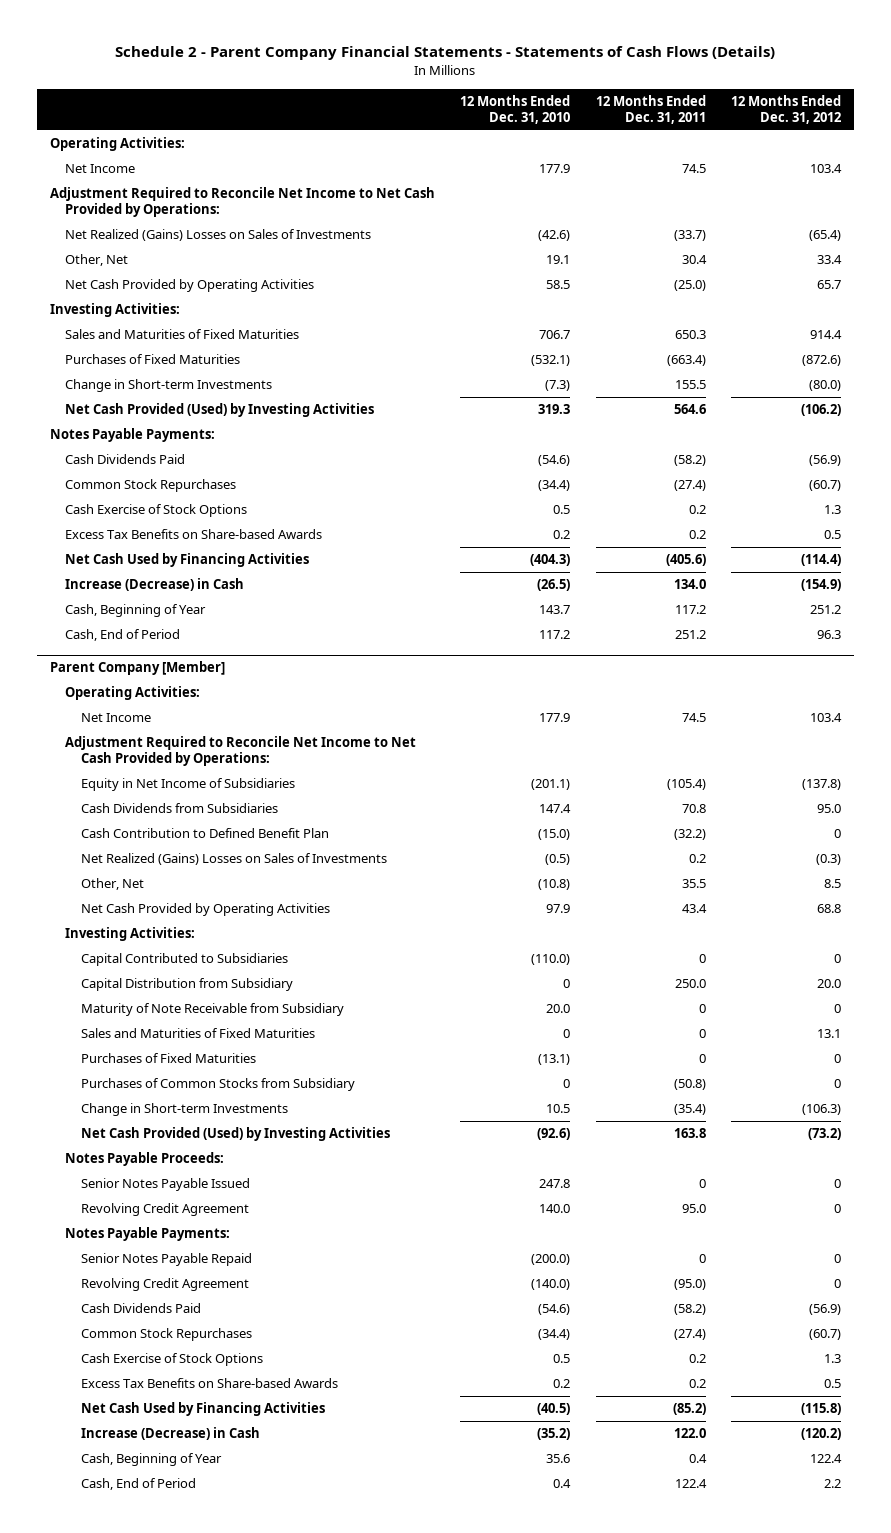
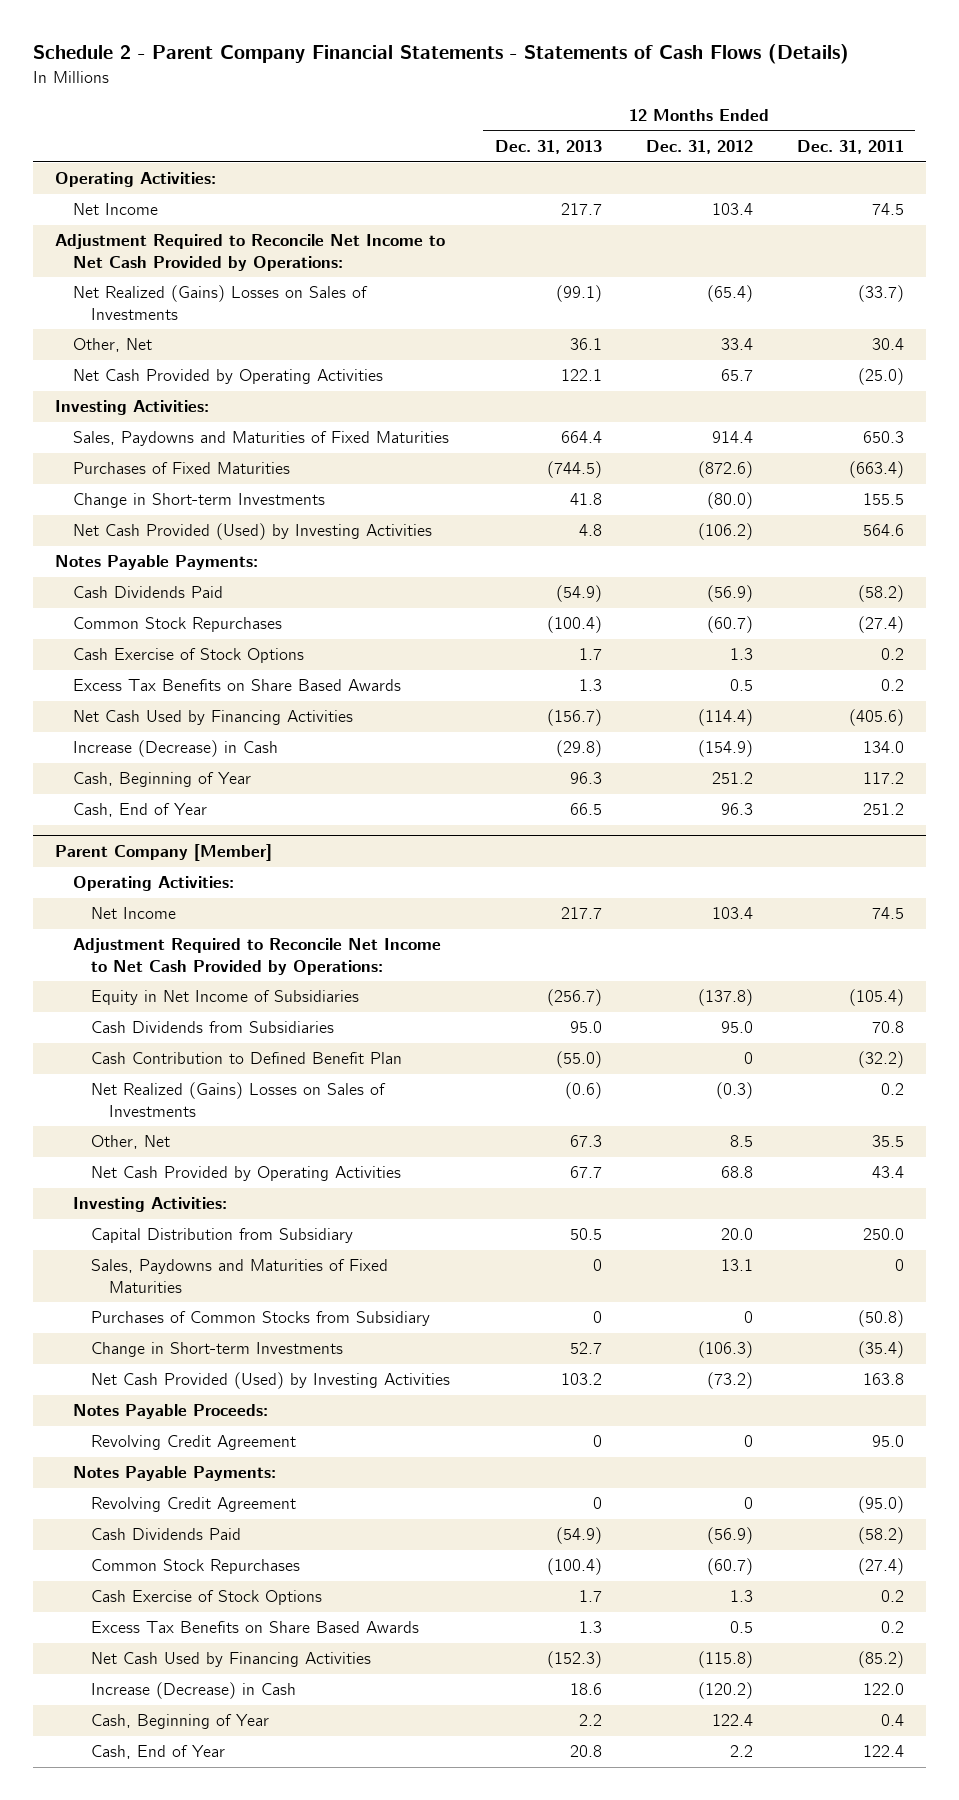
- | 12 Months Ended Dec. 31, 2010 | 12 Months Ended Dec. 31, 2011 | 12 Months Ended Dec. 31, 2012
+ | 12 Months Ended Dec. 31, 2013 | 12 Months Ended Dec. 31, 2012 | 12 Months Ended Dec. 31, 2011
- Sales and Maturities of Fixed Maturities | 706.7 | 650.3 | 914.4
+ Sales, Paydowns and Maturities of Fixed Maturities | 664.4 | 914.4 | 650.3
- Excess Tax Benefits on Share-based Awards | 0.2 | 0.2 | 0.5
+ Excess Tax Benefits on Share Based Awards | 1.3 | 0.5 | 0.2
- Cash, End of Period | 117.2 | 251.2 | 96.3
+ Cash, End of Year | 66.5 | 96.3 | 251.2
@ Parent Company [Member]
- Capital Contributed to Subsidiaries | (110.0) | 0 | 0
- Maturity of Note Receivable from Subsidiary | 20.0 | 0 | 0
- Sales and Maturities of Fixed Maturities | 0 | 0 | 13.1
- Purchases of Fixed Maturities | (13.1) | 0 | 0
+ Sales, Paydowns and Maturities of Fixed Maturities | 0 | 13.1 | 0
- Senior Notes Payable Issued | 247.8 | 0 | 0
- Senior Notes Payable Repaid | (200.0) | 0 | 0
- Excess Tax Benefits on Share-based Awards | 0.2 | 0.2 | 0.5
+ Excess Tax Benefits on Share Based Awards | 1.3 | 0.5 | 0.2
- Cash, End of Period | 0.4 | 122.4 | 2.2
+ Cash, End of Year | 20.8 | 2.2 | 122.4

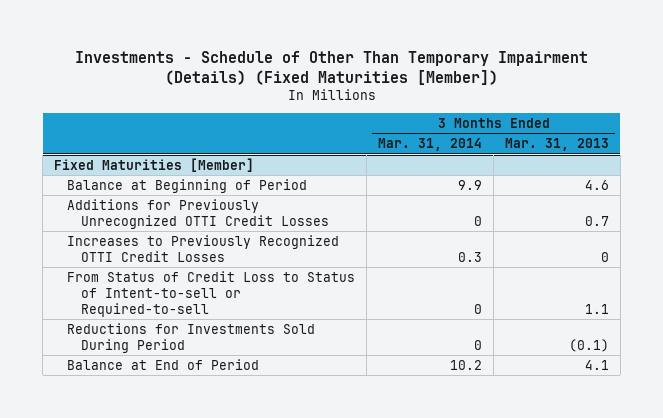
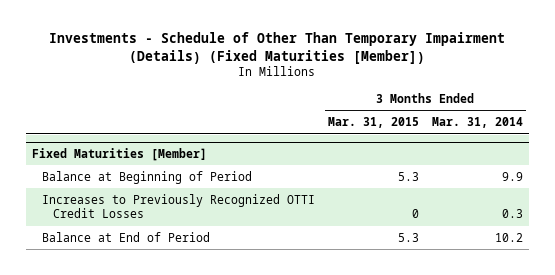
- | 3 Months Ended Mar. 31, 2014 | 3 Months Ended Mar. 31, 2013
+ | 3 Months Ended Mar. 31, 2015 | 3 Months Ended Mar. 31, 2014
@ Fixed Maturities [Member]
- Additions for Previously Unrecognized OTTI Credit Losses | 0 | 0.7
- From Status of Credit Loss to Status of Intent-to-sell or Required-to-sell | 0 | 1.1
- Reductions for Investments Sold During Period | 0 | (0.1)

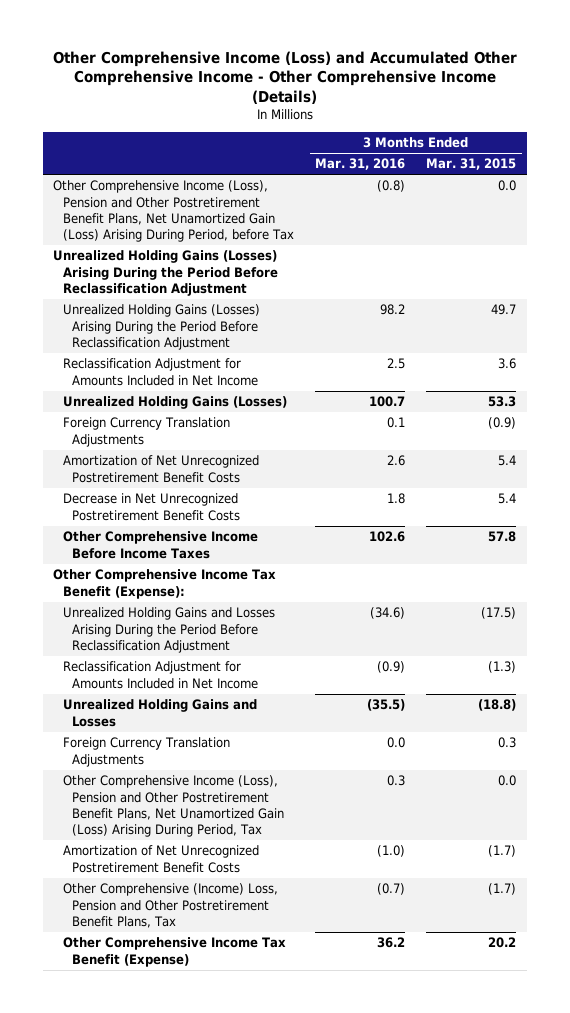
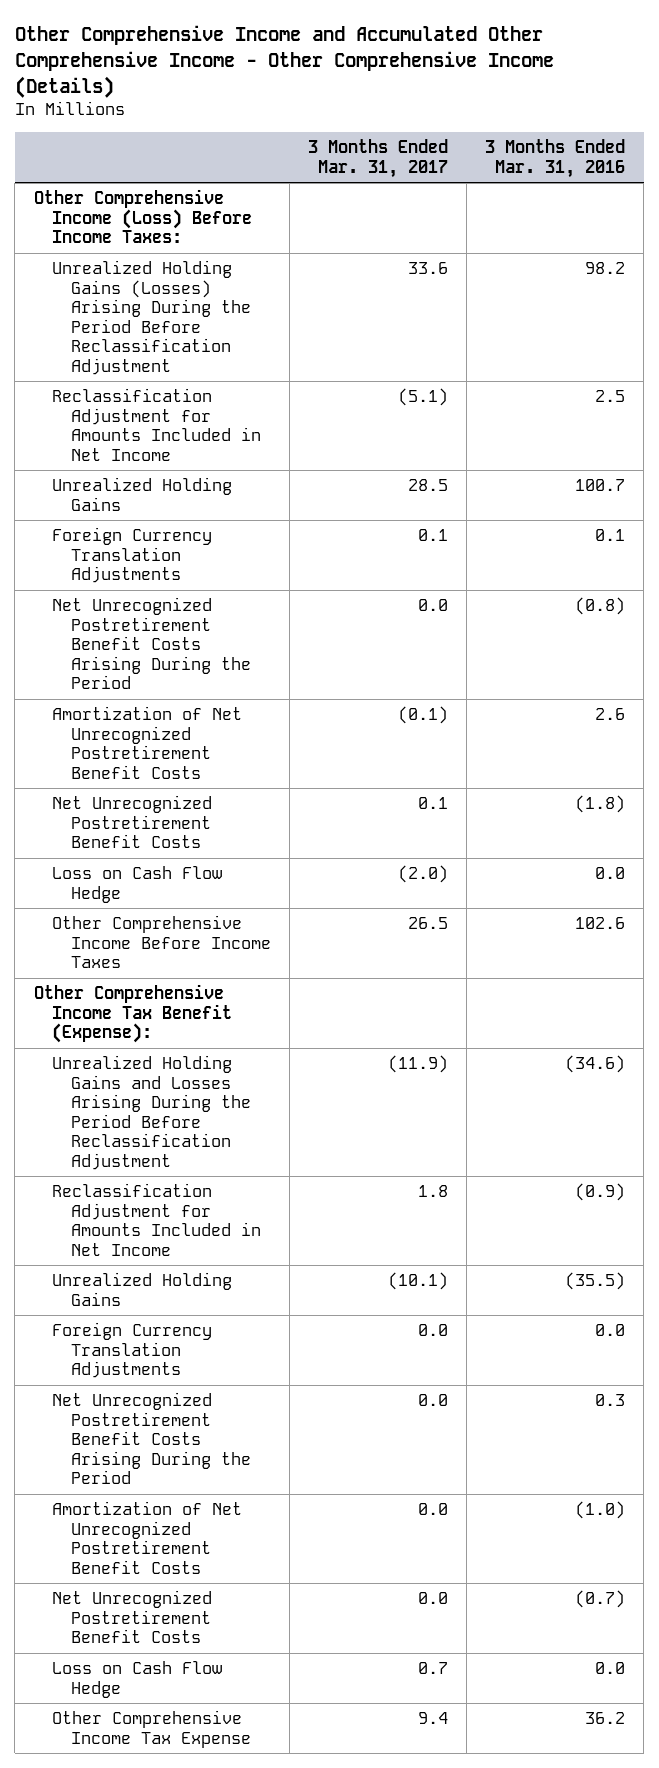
- Other Comprehensive Income (Loss) and Accumulated Other Comprehensive Income - Other Comprehensive Income (Details)
+ Other Comprehensive Income and Accumulated Other Comprehensive Income - Other Comprehensive Income (Details)
- | 3 Months Ended Mar. 31, 2016 | 3 Months Ended Mar. 31, 2015
+ | 3 Months Ended Mar. 31, 2017 | 3 Months Ended Mar. 31, 2016
- Other Comprehensive Income (Loss), Pension and Other Postretirement Benefit Plans, Net Unamortized Gain (Loss) Arising During Period, before Tax | (0.8) | 0.0
- Unrealized Holding Gains (Losses) Arising During the Period Before Reclassification Adjustment
+ Other Comprehensive Income (Loss) Before Income Taxes:
- Unrealized Holding Gains (Losses) | 100.7 | 53.3
+ Unrealized Holding Gains | 28.5 | 100.7
+ Net Unrecognized Postretirement Benefit Costs Arising During the Period | 0.0 | (0.8)
- Decrease in Net Unrecognized Postretirement Benefit Costs | 1.8 | 5.4
+ Net Unrecognized Postretirement Benefit Costs | 0.1 | (1.8)
+ Loss on Cash Flow Hedge | (2.0) | 0.0
- Unrealized Holding Gains and Losses | (35.5) | (18.8)
+ Unrealized Holding Gains | (10.1) | (35.5)
- Other Comprehensive Income (Loss), Pension and Other Postretirement Benefit Plans, Net Unamortized Gain (Loss) Arising During Period, Tax | 0.3 | 0.0
+ Net Unrecognized Postretirement Benefit Costs Arising During the Period | 0.0 | 0.3
- Other Comprehensive (Income) Loss, Pension and Other Postretirement Benefit Plans, Tax | (0.7) | (1.7)
- Other Comprehensive Income Tax Benefit (Expense) | 36.2 | 20.2
+ Net Unrecognized Postretirement Benefit Costs | 0.0 | (0.7)
+ Loss on Cash Flow Hedge | 0.7 | 0.0
+ Other Comprehensive Income Tax Expense | 9.4 | 36.2

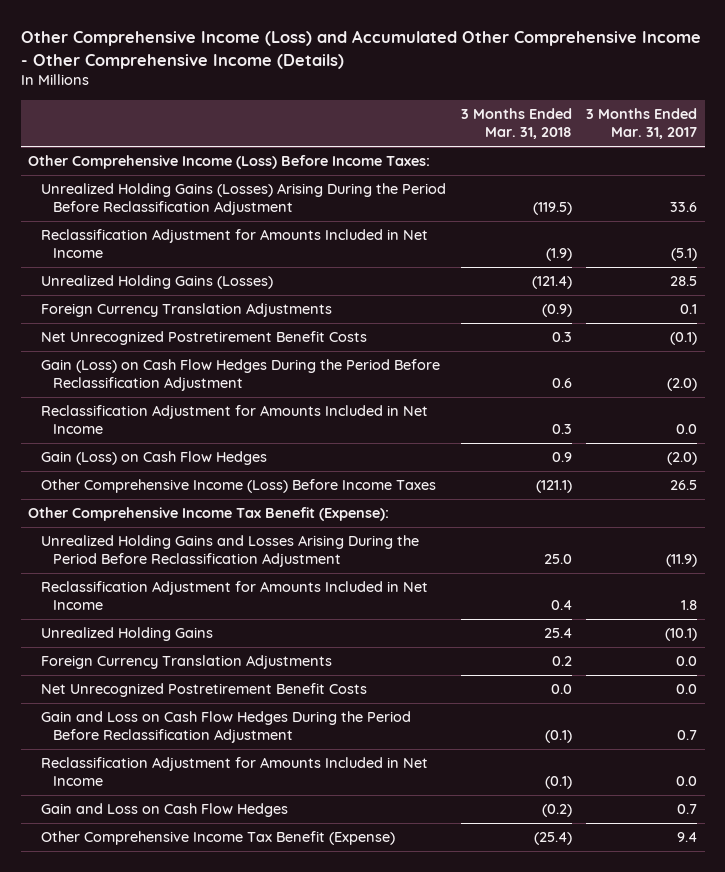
- Other Comprehensive Income and Accumulated Other Comprehensive Income - Other Comprehensive Income (Details)
+ Other Comprehensive Income (Loss) and Accumulated Other Comprehensive Income - Other Comprehensive Income (Details)
- | 3 Months Ended Mar. 31, 2017 | 3 Months Ended Mar. 31, 2016
+ | 3 Months Ended Mar. 31, 2018 | 3 Months Ended Mar. 31, 2017
- Unrealized Holding Gains | 28.5 | 100.7
+ Unrealized Holding Gains (Losses) | (121.4) | 28.5
- Net Unrecognized Postretirement Benefit Costs Arising During the Period | 0.0 | (0.8)
- Amortization of Net Unrecognized Postretirement Benefit Costs | (0.1) | 2.6
- Net Unrecognized Postretirement Benefit Costs | 0.1 | (1.8)
- Loss on Cash Flow Hedge | (2.0) | 0.0
- Other Comprehensive Income Before Income Taxes | 26.5 | 102.6
+ Net Unrecognized Postretirement Benefit Costs | 0.3 | (0.1)
+ Gain (Loss) on Cash Flow Hedges During the Period Before Reclassification Adjustment | 0.6 | (2.0)
+ Reclassification Adjustment for Amounts Included in Net Income | 0.3 | 0.0
+ Gain (Loss) on Cash Flow Hedges | 0.9 | (2.0)
+ Other Comprehensive Income (Loss) Before Income Taxes | (121.1) | 26.5
- Net Unrecognized Postretirement Benefit Costs Arising During the Period | 0.0 | 0.3
- Amortization of Net Unrecognized Postretirement Benefit Costs | 0.0 | (1.0)
- Loss on Cash Flow Hedge | 0.7 | 0.0
- Other Comprehensive Income Tax Expense | 9.4 | 36.2
+ Gain and Loss on Cash Flow Hedges During the Period Before Reclassification Adjustment | (0.1) | 0.7
+ Reclassification Adjustment for Amounts Included in Net Income | (0.1) | 0.0
+ Gain and Loss on Cash Flow Hedges | (0.2) | 0.7
+ Other Comprehensive Income Tax Benefit (Expense) | (25.4) | 9.4

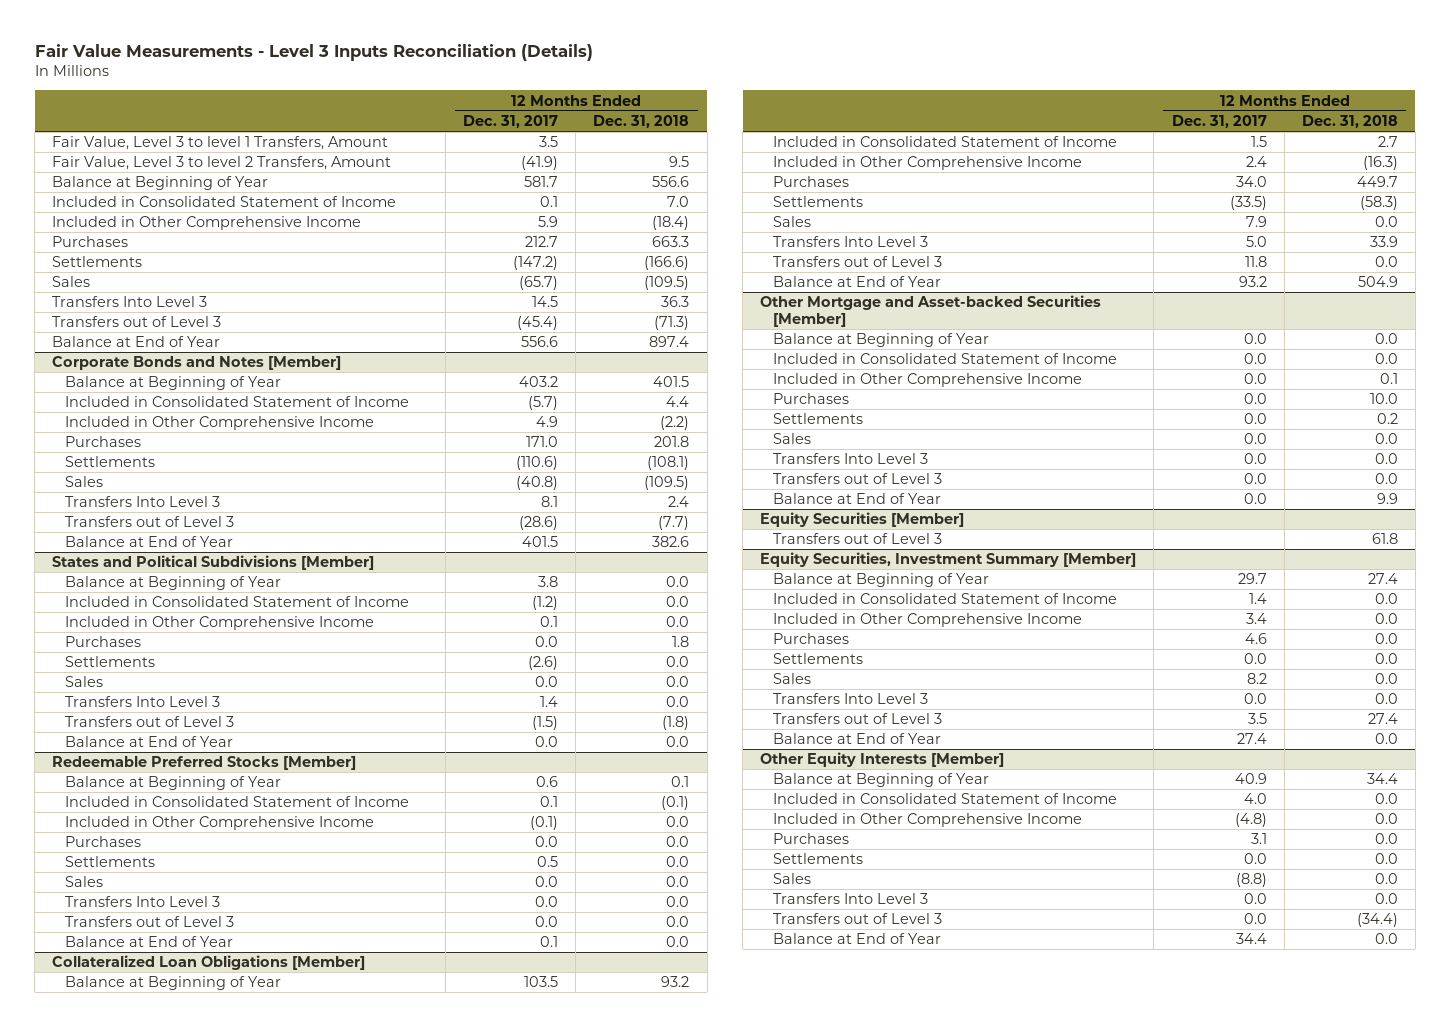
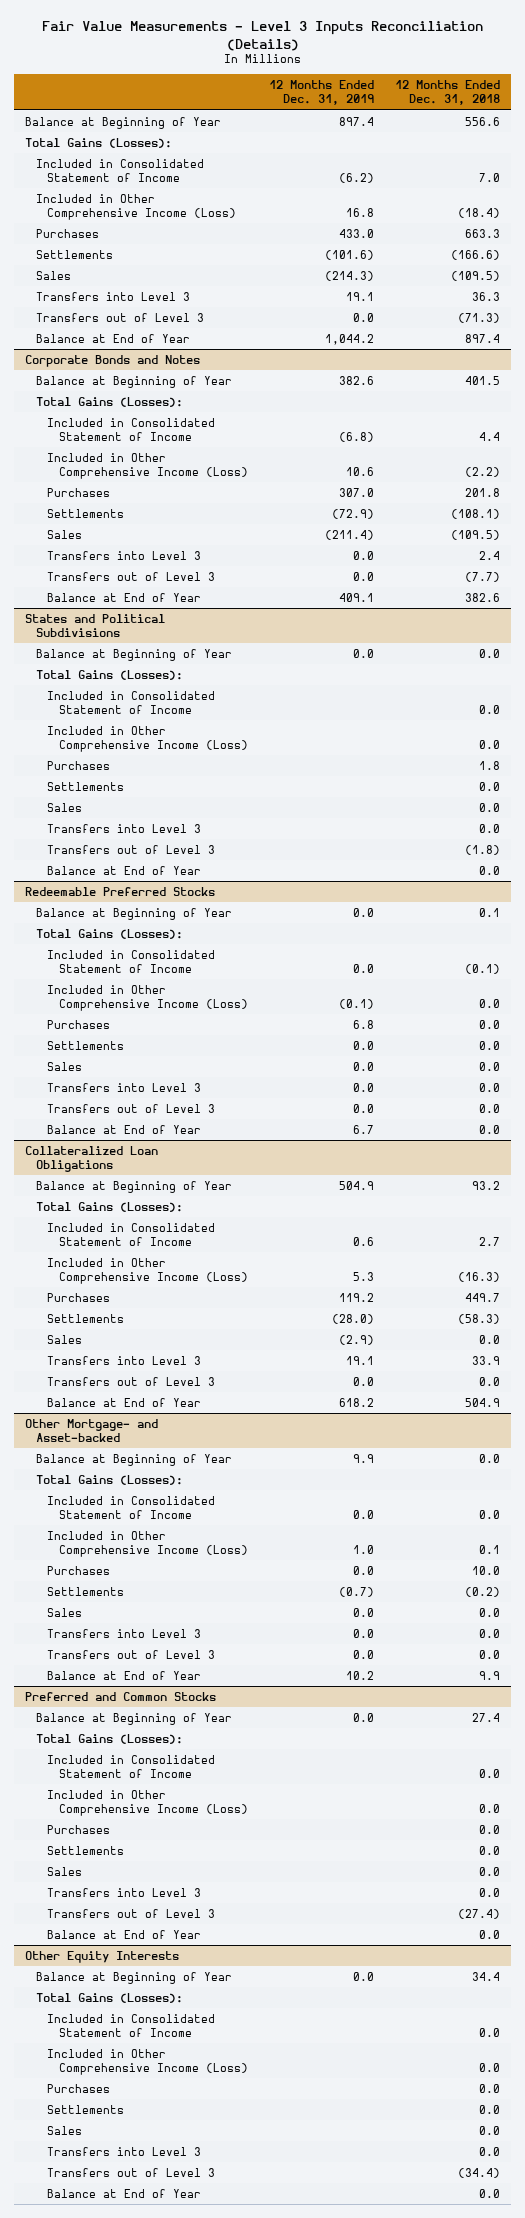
- | 12 Months Ended Dec. 31, 2017 | 12 Months Ended Dec. 31, 2018
+ | 12 Months Ended Dec. 31, 2019 | 12 Months Ended Dec. 31, 2018
- Fair Value, Level 3 to level 1 Transfers, Amount | 3.5 |
- Fair Value, Level 3 to level 2 Transfers, Amount | (41.9) | 9.5
+ Total Gains (Losses):
- Included in Other Comprehensive Income | 5.9 | (18.4)
+ Included in Other Comprehensive Income (Loss) | 16.8 | (18.4)
- Transfers Into Level 3 | 14.5 | 36.3
+ Transfers into Level 3 | 19.1 | 36.3
- Corporate Bonds and Notes [Member]
+ Corporate Bonds and Notes
+ Total Gains (Losses):
- Included in Other Comprehensive Income | 4.9 | (2.2)
+ Included in Other Comprehensive Income (Loss) | 10.6 | (2.2)
- Transfers Into Level 3 | 8.1 | 2.4
+ Transfers into Level 3 | 0.0 | 2.4
- States and Political Subdivisions [Member]
+ States and Political Subdivisions
+ Total Gains (Losses):
- Included in Other Comprehensive Income | 0.1 | 0.0
+ Included in Other Comprehensive Income (Loss) | | 0.0
- Transfers Into Level 3 | 1.4 | 0.0
+ Transfers into Level 3 | | 0.0
- Redeemable Preferred Stocks [Member]
+ Redeemable Preferred Stocks
+ Total Gains (Losses):
- Included in Other Comprehensive Income | (0.1) | 0.0
+ Included in Other Comprehensive Income (Loss) | (0.1) | 0.0
- Transfers Into Level 3 | 0.0 | 0.0
+ Transfers into Level 3 | 0.0 | 0.0
- Collateralized Loan Obligations [Member]
+ Collateralized Loan Obligations
+ Total Gains (Losses):
- Included in Other Comprehensive Income | 2.4 | (16.3)
+ Included in Other Comprehensive Income (Loss) | 5.3 | (16.3)
- Transfers Into Level 3 | 5.0 | 33.9
+ Transfers into Level 3 | 19.1 | 33.9
- Other Mortgage and Asset-backed Securities [Member]
+ Other Mortgage- and Asset-backed
+ Total Gains (Losses):
- Included in Other Comprehensive Income | 0.0 | 0.1
+ Included in Other Comprehensive Income (Loss) | 1.0 | 0.1
- Settlements | 0.0 | 0.2
+ Settlements | (0.7) | (0.2)
- Transfers Into Level 3 | 0.0 | 0.0
+ Transfers into Level 3 | 0.0 | 0.0
- Equity Securities [Member]
- Transfers out of Level 3 | | 61.8
- Equity Securities, Investment Summary [Member]
+ Preferred and Common Stocks
+ Total Gains (Losses):
- Included in Other Comprehensive Income | 3.4 | 0.0
+ Included in Other Comprehensive Income (Loss) | | 0.0
- Transfers Into Level 3 | 0.0 | 0.0
- Transfers out of Level 3 | 3.5 | 27.4
+ Transfers into Level 3 | | 0.0
+ Transfers out of Level 3 | | (27.4)
- Other Equity Interests [Member]
+ Other Equity Interests
+ Total Gains (Losses):
- Included in Other Comprehensive Income | (4.8) | 0.0
+ Included in Other Comprehensive Income (Loss) | | 0.0
- Transfers Into Level 3 | 0.0 | 0.0
+ Transfers into Level 3 | | 0.0

